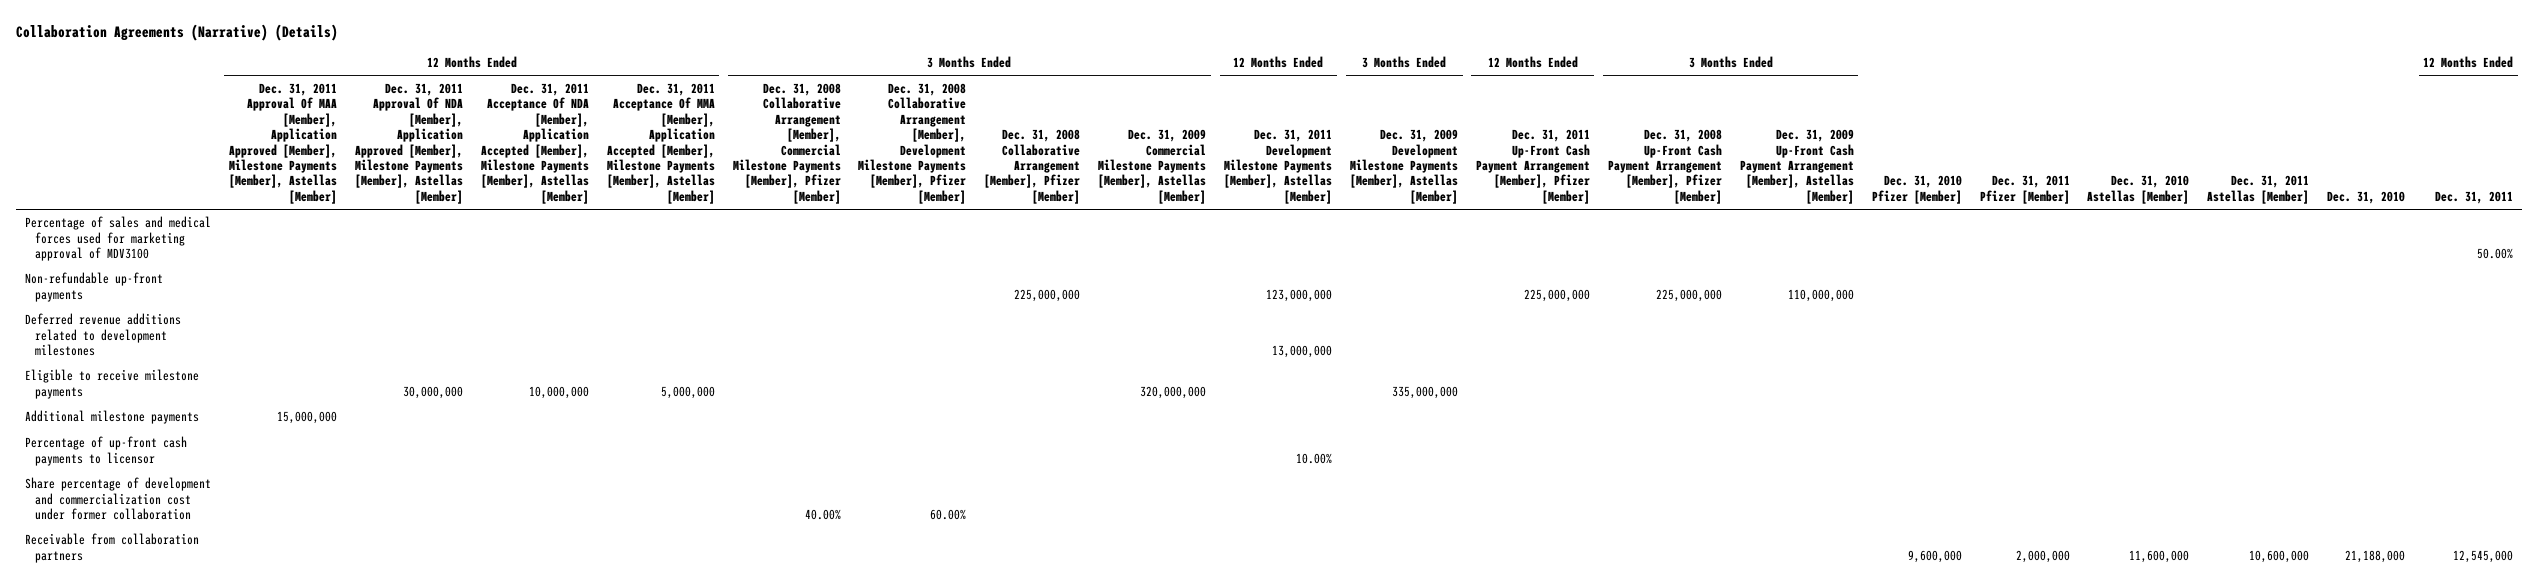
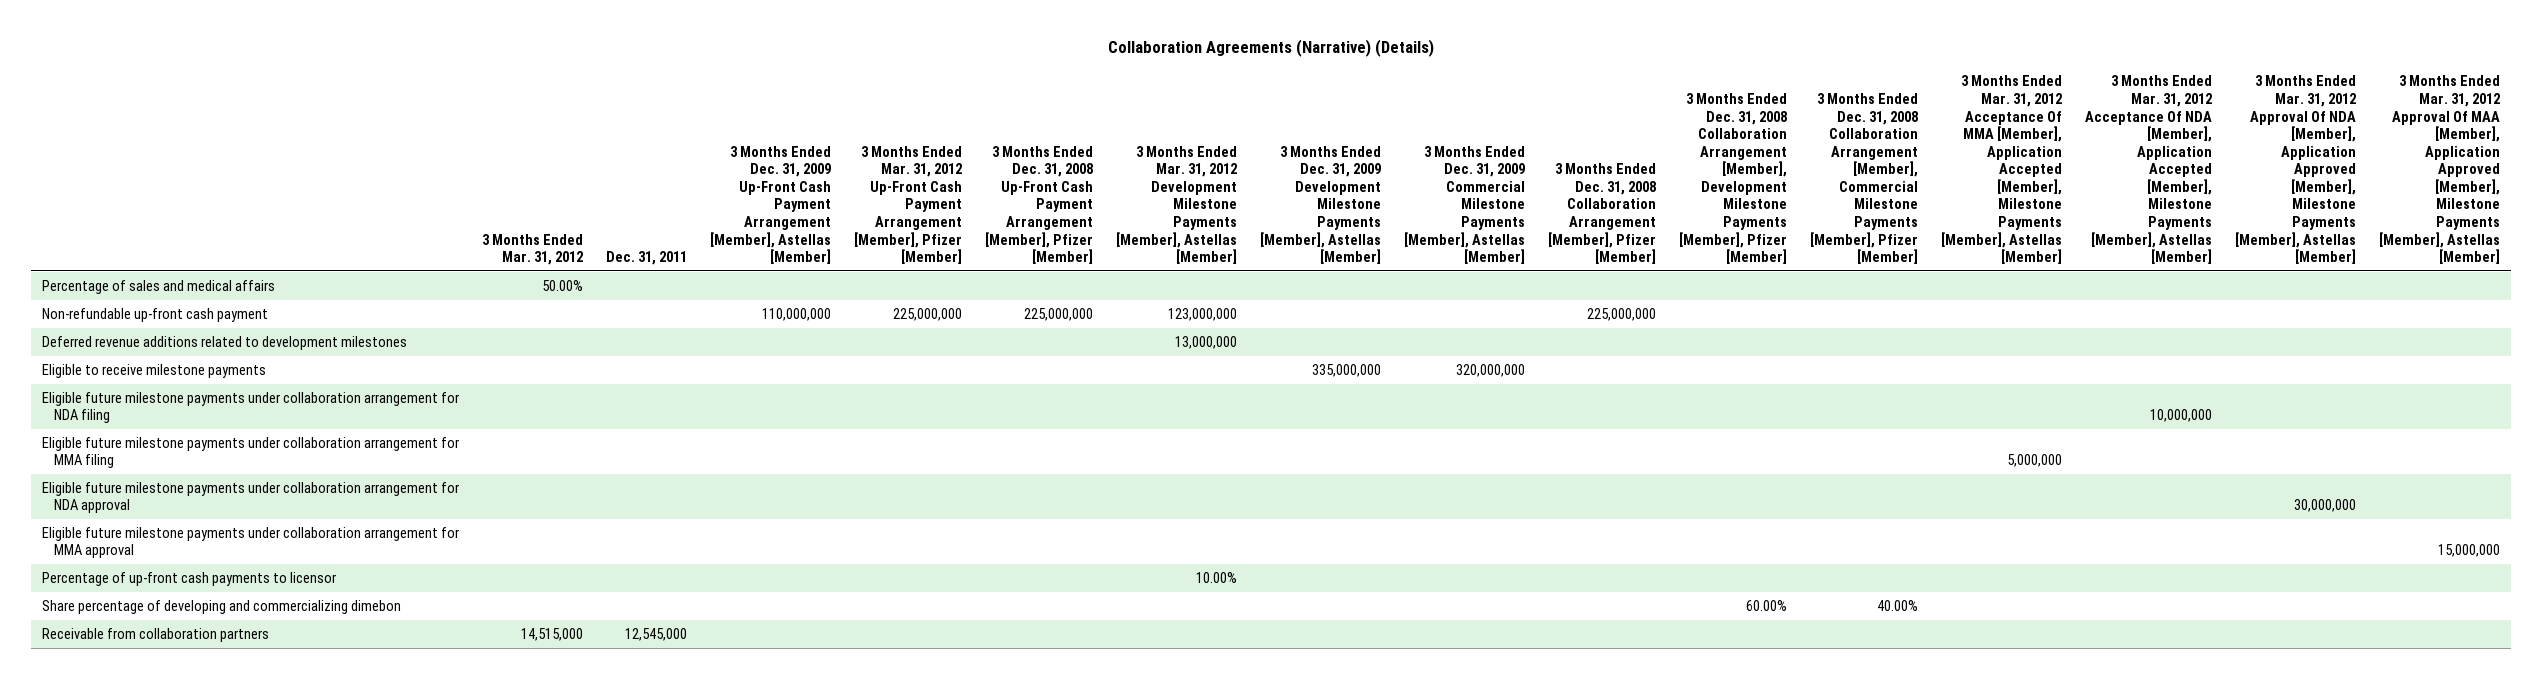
- | 12 Months Ended Dec. 31, 2011 Approval Of MAA [Member], Application Approved [Member], Milestone Payments [Member], Astellas [Member] | 12 Months Ended Dec. 31, 2011 Approval Of NDA [Member], Application Approved [Member], Milestone Payments [Member], Astellas [Member] | 12 Months Ended Dec. 31, 2011 Acceptance Of NDA [Member], Application Accepted [Member], Milestone Payments [Member], Astellas [Member] | 12 Months Ended Dec. 31, 2011 Acceptance Of MMA [Member], Application Accepted [Member], Milestone Payments [Member], Astellas [Member] | 3 Months Ended Dec. 31, 2008 Collaborative Arrangement [Member], Commercial Milestone Payments [Member], Pfizer [Member] | 3 Months Ended Dec. 31, 2008 Collaborative Arrangement [Member], Development Milestone Payments [Member], Pfizer [Member] | 3 Months Ended Dec. 31, 2008 Collaborative Arrangement [Member], Pfizer [Member] | 3 Months Ended Dec. 31, 2009 Commercial Milestone Payments [Member], Astellas [Member] | 12 Months Ended Dec. 31, 2011 Development Milestone Payments [Member], Astellas [Member] | 3 Months Ended Dec. 31, 2009 Development Milestone Payments [Member], Astellas [Member] | 12 Months Ended Dec. 31, 2011 Up-Front Cash Payment Arrangement [Member], Pfizer [Member] | 3 Months Ended Dec. 31, 2008 Up-Front Cash Payment Arrangement [Member], Pfizer [Member] | 3 Months Ended Dec. 31, 2009 Up-Front Cash Payment Arrangement [Member], Astellas [Member] | Dec. 31, 2010 Pfizer [Member] | Dec. 31, 2011 Pfizer [Member] | Dec. 31, 2010 Astellas [Member] | Dec. 31, 2011 Astellas [Member] | Dec. 31, 2010 | 12 Months Ended Dec. 31, 2011
+ | 3 Months Ended Mar. 31, 2012 | Dec. 31, 2011 | 3 Months Ended Dec. 31, 2009 Up-Front Cash Payment Arrangement [Member], Astellas [Member] | 3 Months Ended Mar. 31, 2012 Up-Front Cash Payment Arrangement [Member], Pfizer [Member] | 3 Months Ended Dec. 31, 2008 Up-Front Cash Payment Arrangement [Member], Pfizer [Member] | 3 Months Ended Mar. 31, 2012 Development Milestone Payments [Member], Astellas [Member] | 3 Months Ended Dec. 31, 2009 Development Milestone Payments [Member], Astellas [Member] | 3 Months Ended Dec. 31, 2009 Commercial Milestone Payments [Member], Astellas [Member] | 3 Months Ended Dec. 31, 2008 Collaboration Arrangement [Member], Pfizer [Member] | 3 Months Ended Dec. 31, 2008 Collaboration Arrangement [Member], Development Milestone Payments [Member], Pfizer [Member] | 3 Months Ended Dec. 31, 2008 Collaboration Arrangement [Member], Commercial Milestone Payments [Member], Pfizer [Member] | 3 Months Ended Mar. 31, 2012 Acceptance Of MMA [Member], Application Accepted [Member], Milestone Payments [Member], Astellas [Member] | 3 Months Ended Mar. 31, 2012 Acceptance Of NDA [Member], Application Accepted [Member], Milestone Payments [Member], Astellas [Member] | 3 Months Ended Mar. 31, 2012 Approval Of NDA [Member], Application Approved [Member], Milestone Payments [Member], Astellas [Member] | 3 Months Ended Mar. 31, 2012 Approval Of MAA [Member], Application Approved [Member], Milestone Payments [Member], Astellas [Member]
- Percentage of sales and medical forces used for marketing approval of MDV3100 | | | | | | | | | | | | | | | | | | | 50.00%
- Non-refundable up-front payments | | | | | | | 225,000,000 | | 123,000,000 | | 225,000,000 | 225,000,000 | 110,000,000 | | | | | |
+ Percentage of sales and medical affairs | 50.00% | | | | | | | | | | | | | |
+ Non-refundable up-front cash payment | | | 110,000,000 | 225,000,000 | 225,000,000 | 123,000,000 | | | 225,000,000 | | | | | |
- Additional milestone payments | 15,000,000 | | | | | | | | | | | | | | | | | |
+ Eligible future milestone payments under collaboration arrangement for NDA filing | | | | | | | | | | | | | 10,000,000 | |
+ Eligible future milestone payments under collaboration arrangement for MMA filing | | | | | | | | | | | | 5,000,000 | | |
+ Eligible future milestone payments under collaboration arrangement for NDA approval | | | | | | | | | | | | | | 30,000,000 |
+ Eligible future milestone payments under collaboration arrangement for MMA approval | | | | | | | | | | | | | | | 15,000,000
- Share percentage of development and commercialization cost under former collaboration | | | | | 40.00% | 60.00% | | | | | | | | | | | | |
+ Share percentage of developing and commercializing dimebon | | | | | | | | | | 60.00% | 40.00% | | | |

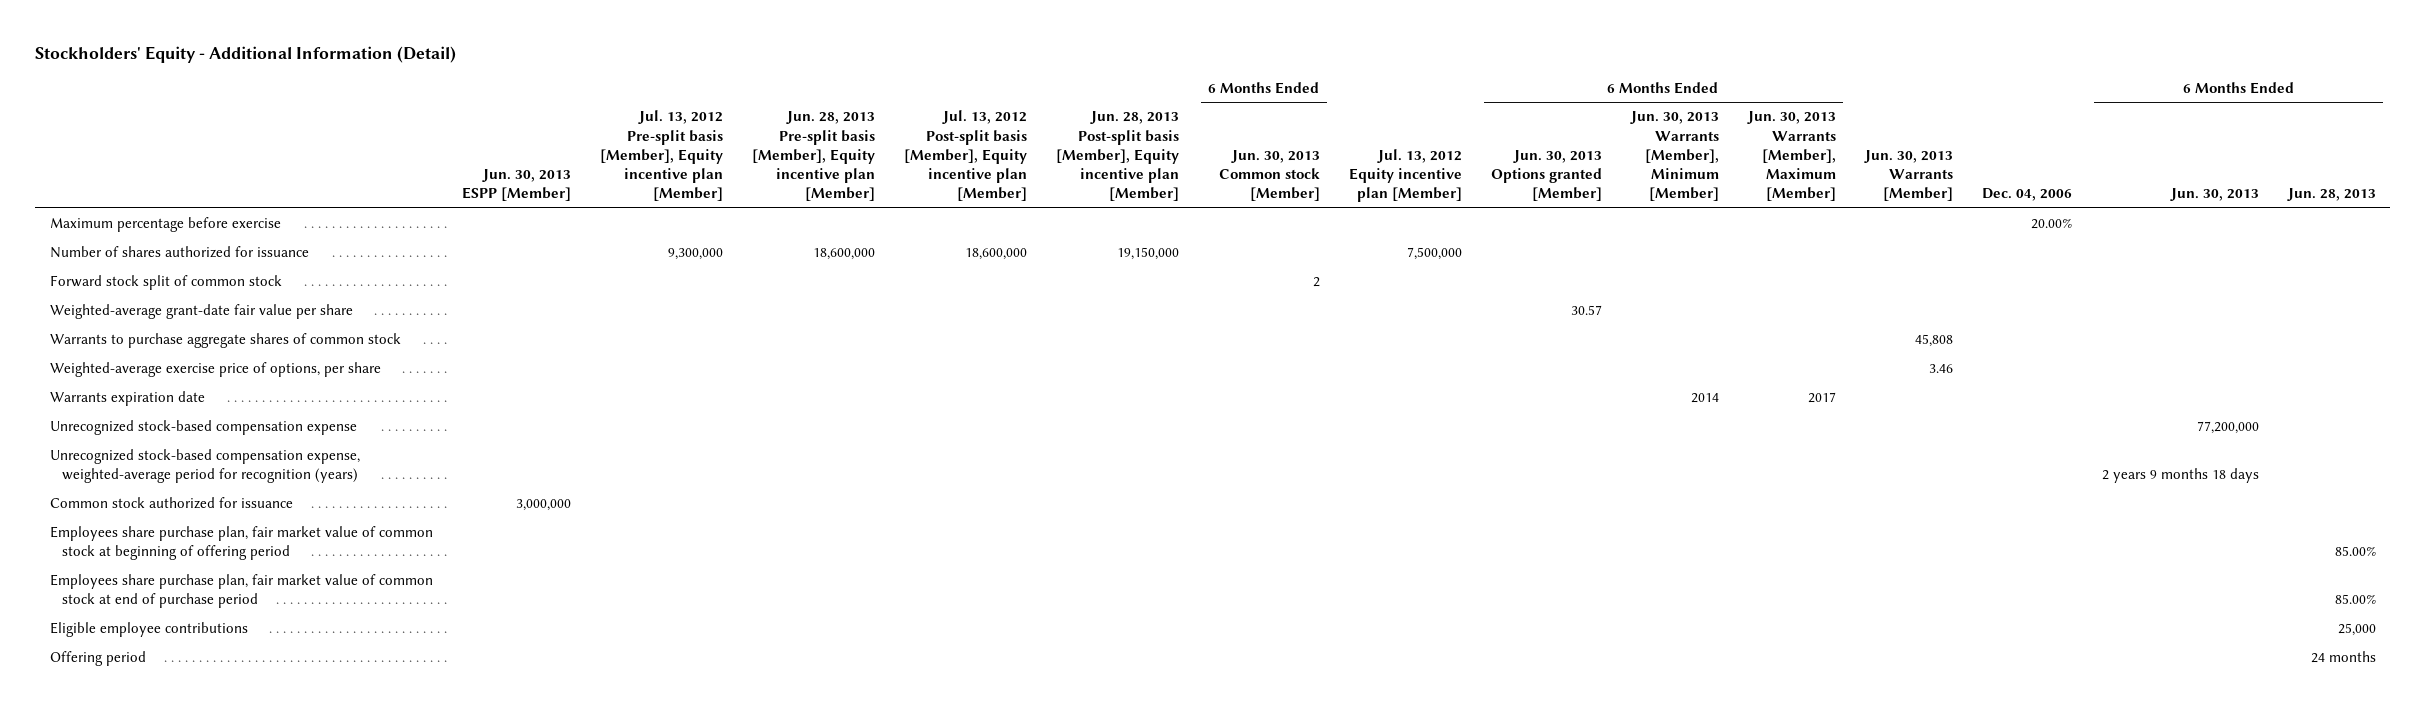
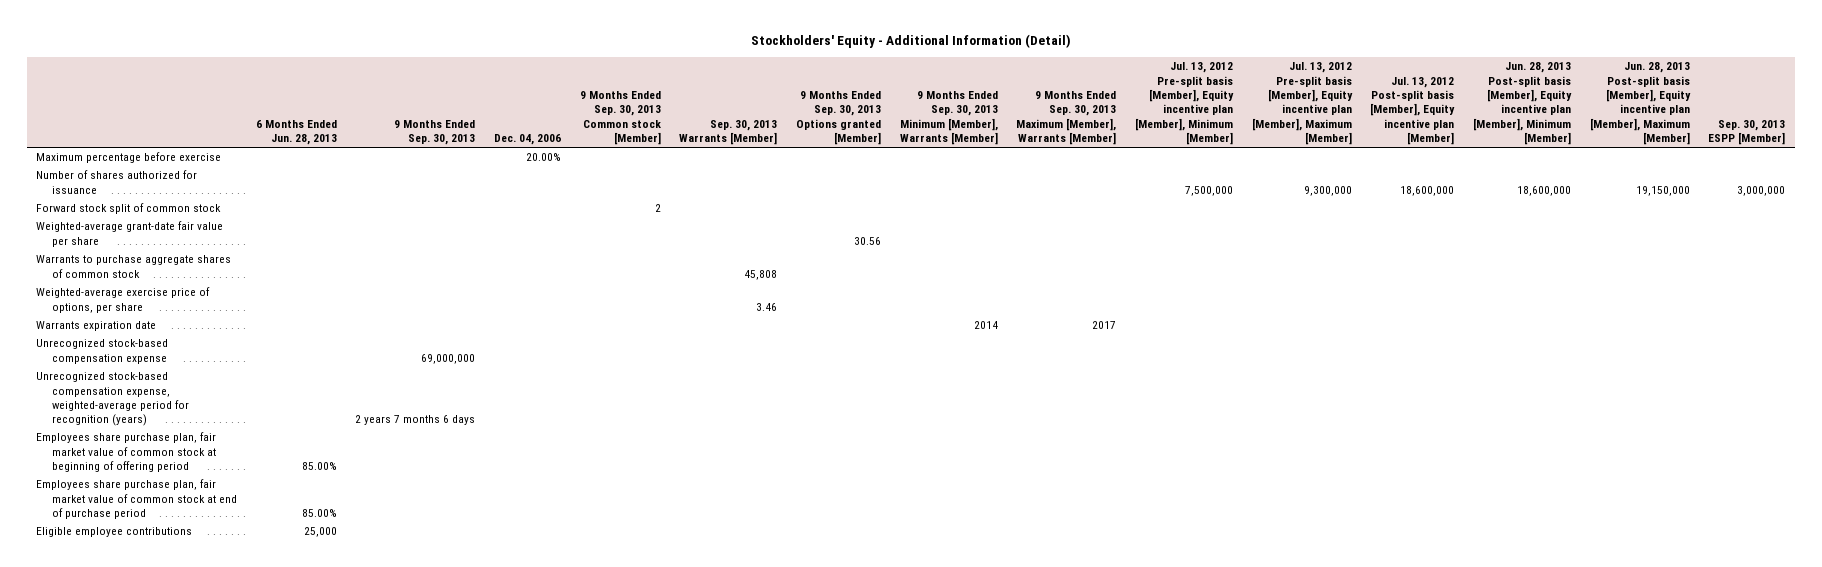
- | Jun. 30, 2013 ESPP [Member] | Jul. 13, 2012 Pre-split basis [Member], Equity incentive plan [Member] | Jun. 28, 2013 Pre-split basis [Member], Equity incentive plan [Member] | Jul. 13, 2012 Post-split basis [Member], Equity incentive plan [Member] | Jun. 28, 2013 Post-split basis [Member], Equity incentive plan [Member] | 6 Months Ended Jun. 30, 2013 Common stock [Member] | Jul. 13, 2012 Equity incentive plan [Member] | 6 Months Ended Jun. 30, 2013 Options granted [Member] | 6 Months Ended Jun. 30, 2013 Warrants [Member], Minimum [Member] | 6 Months Ended Jun. 30, 2013 Warrants [Member], Maximum [Member] | Jun. 30, 2013 Warrants [Member] | Dec. 04, 2006 | 6 Months Ended Jun. 30, 2013 | 6 Months Ended Jun. 28, 2013
+ | 6 Months Ended Jun. 28, 2013 | 9 Months Ended Sep. 30, 2013 | Dec. 04, 2006 | 9 Months Ended Sep. 30, 2013 Common stock [Member] | Sep. 30, 2013 Warrants [Member] | 9 Months Ended Sep. 30, 2013 Options granted [Member] | 9 Months Ended Sep. 30, 2013 Minimum [Member], Warrants [Member] | 9 Months Ended Sep. 30, 2013 Maximum [Member], Warrants [Member] | Jul. 13, 2012 Pre-split basis [Member], Equity incentive plan [Member], Minimum [Member] | Jul. 13, 2012 Pre-split basis [Member], Equity incentive plan [Member], Maximum [Member] | Jul. 13, 2012 Post-split basis [Member], Equity incentive plan [Member] | Jun. 28, 2013 Post-split basis [Member], Equity incentive plan [Member], Minimum [Member] | Jun. 28, 2013 Post-split basis [Member], Equity incentive plan [Member], Maximum [Member] | Sep. 30, 2013 ESPP [Member]
- Common stock authorized for issuance | 3,000,000 | | | | | | | | | | | | |
- Offering period | | | | | | | | | | | | | | 24 months

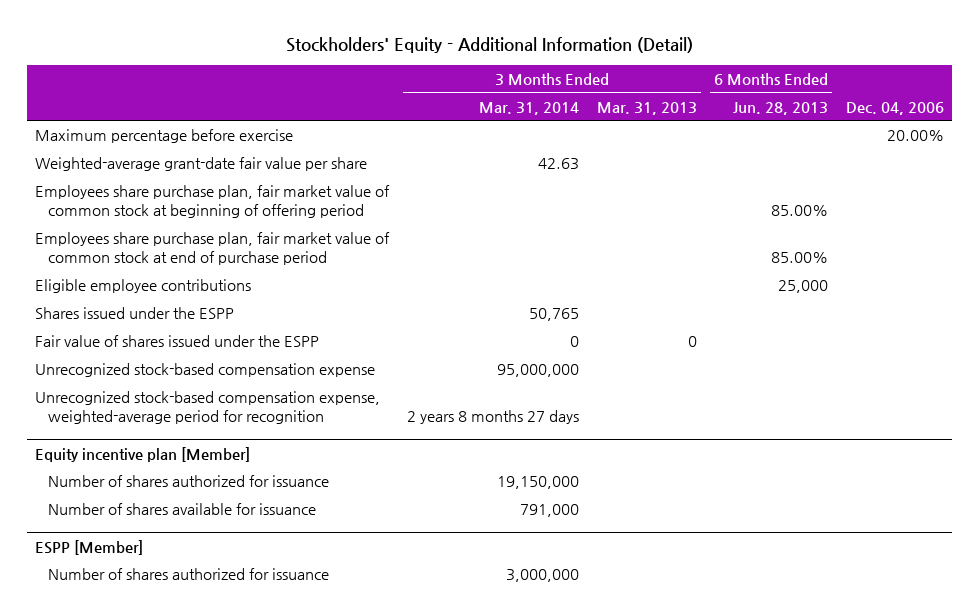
- | 6 Months Ended Jun. 28, 2013 | 9 Months Ended Sep. 30, 2013 | Dec. 04, 2006 | 9 Months Ended Sep. 30, 2013 Common stock [Member] | Sep. 30, 2013 Warrants [Member] | 9 Months Ended Sep. 30, 2013 Options granted [Member] | 9 Months Ended Sep. 30, 2013 Minimum [Member], Warrants [Member] | 9 Months Ended Sep. 30, 2013 Maximum [Member], Warrants [Member] | Jul. 13, 2012 Pre-split basis [Member], Equity incentive plan [Member], Minimum [Member] | Jul. 13, 2012 Pre-split basis [Member], Equity incentive plan [Member], Maximum [Member] | Jul. 13, 2012 Post-split basis [Member], Equity incentive plan [Member] | Jun. 28, 2013 Post-split basis [Member], Equity incentive plan [Member], Minimum [Member] | Jun. 28, 2013 Post-split basis [Member], Equity incentive plan [Member], Maximum [Member] | Sep. 30, 2013 ESPP [Member]
+ | 3 Months Ended Mar. 31, 2014 | 3 Months Ended Mar. 31, 2013 | 6 Months Ended Jun. 28, 2013 | Dec. 04, 2006
- Number of shares authorized for issuance | | | | | | | | | 7,500,000 | 9,300,000 | 18,600,000 | 18,600,000 | 19,150,000 | 3,000,000
- Forward stock split of common stock | | | | 2 | | | | | | | | | |
- Warrants to purchase aggregate shares of common stock | | | | | 45,808 | | | | | | | | |
- Weighted-average exercise price of options, per share | | | | | 3.46 | | | | | | | | |
- Warrants expiration date | | | | | | | 2014 | 2017 | | | | | |
- Unrecognized stock-based compensation expense, weighted-average period for recognition (years) | | 2 years 7 months 6 days | | | | | | | | | | | |
+ Shares issued under the ESPP | 50,765 | | |
+ Fair value of shares issued under the ESPP | 0 | 0 | |
moved down: Unrecognized stock-based compensation expense | 95,000,000 | | |
+ Unrecognized stock-based compensation expense, weighted-average period for recognition | 2 years 8 months 27 days | | |
+ Equity incentive plan [Member]
+ Number of shares authorized for issuance | 19,150,000 | | |
+ Number of shares available for issuance | 791,000 | | |
+ ESPP [Member]
+ Number of shares authorized for issuance | 3,000,000 | | |

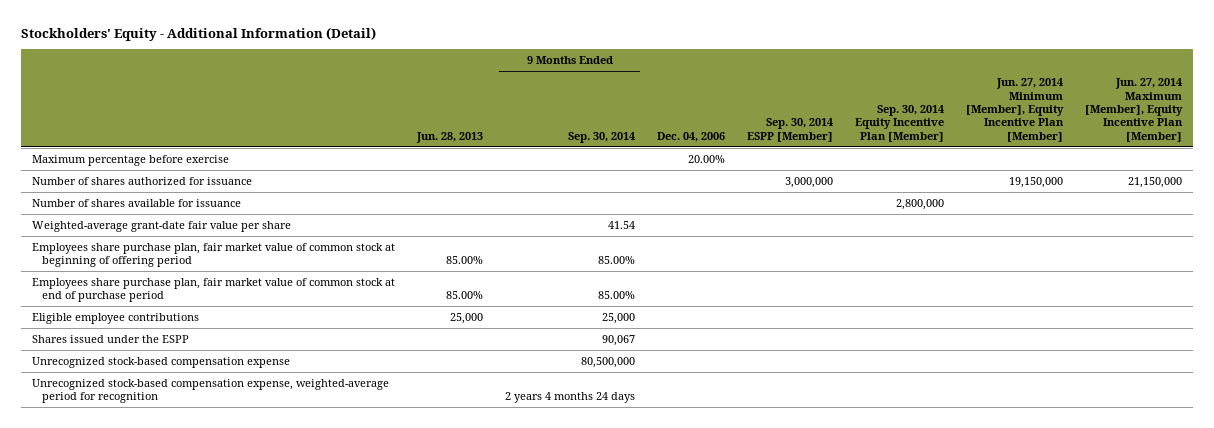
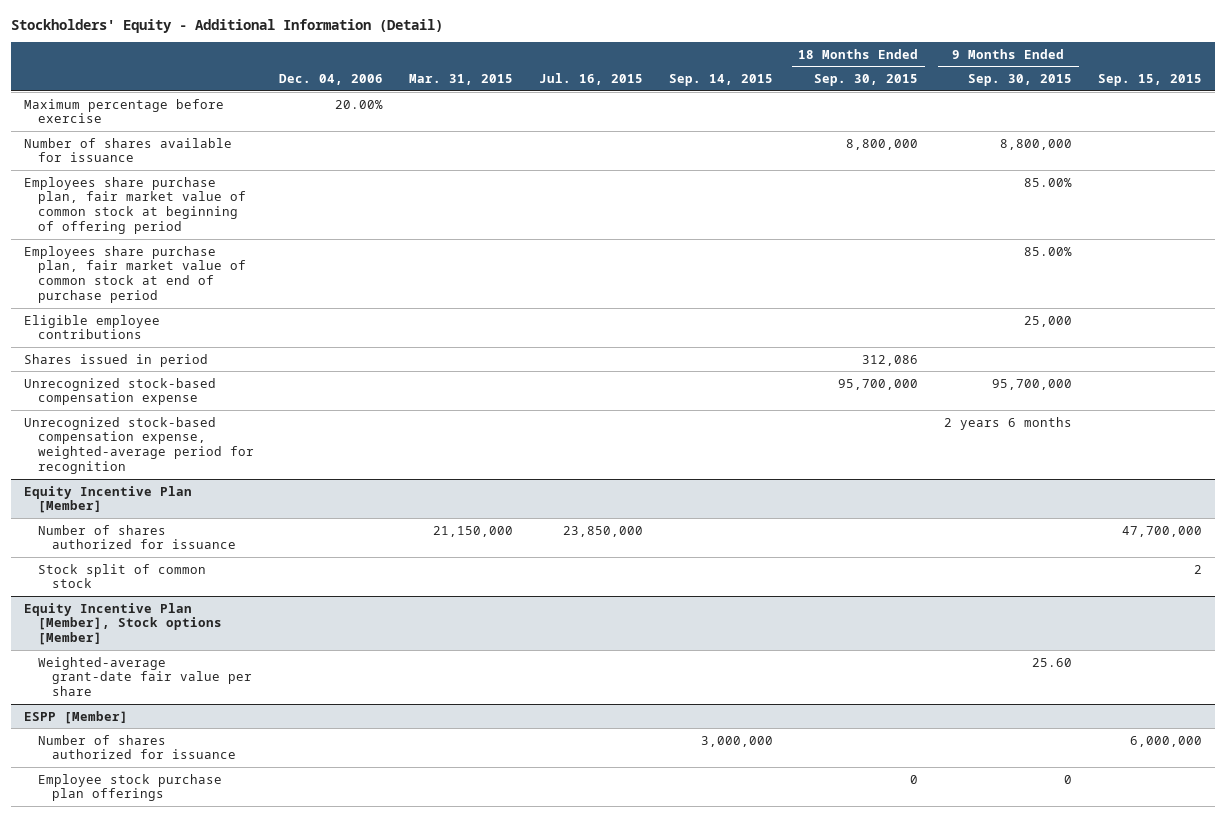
- | Jun. 28, 2013 | 9 Months Ended Sep. 30, 2014 | Dec. 04, 2006 | Sep. 30, 2014 ESPP [Member] | Sep. 30, 2014 Equity Incentive Plan [Member] | Jun. 27, 2014 Minimum [Member], Equity Incentive Plan [Member] | Jun. 27, 2014 Maximum [Member], Equity Incentive Plan [Member]
+ | Dec. 04, 2006 | Mar. 31, 2015 | Jul. 16, 2015 | Sep. 14, 2015 | 18 Months Ended Sep. 30, 2015 | 9 Months Ended Sep. 30, 2015 | Sep. 15, 2015
- Number of shares authorized for issuance | | | | 3,000,000 | | 19,150,000 | 21,150,000
- Weighted-average grant-date fair value per share | | 41.54 | | | | |
- Shares issued under the ESPP | | 90,067 | | | | |
+ Shares issued in period | | | | | 312,086 | |
+ Equity Incentive Plan [Member]
+ Number of shares authorized for issuance | | 21,150,000 | 23,850,000 | | | | 47,700,000
+ Stock split of common stock | | | | | | | 2
+ Equity Incentive Plan [Member], Stock options [Member]
+ Weighted-average grant-date fair value per share | | | | | | 25.60 |
+ ESPP [Member]
+ Number of shares authorized for issuance | | | | 3,000,000 | | | 6,000,000
+ Employee stock purchase plan offerings | | | | | 0 | 0 |

